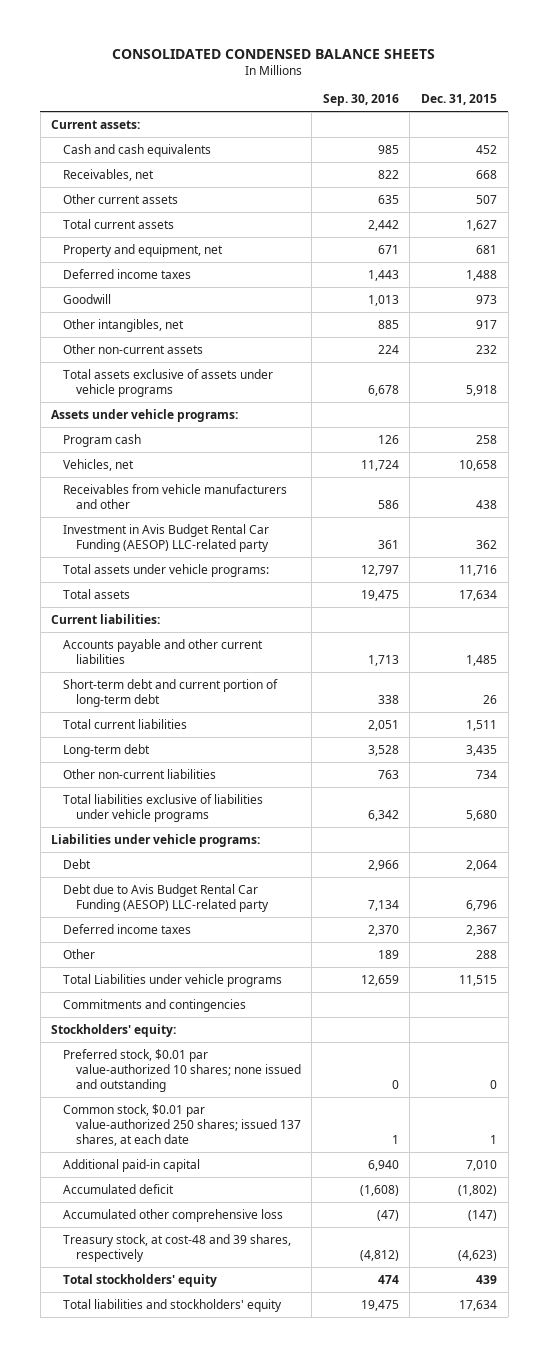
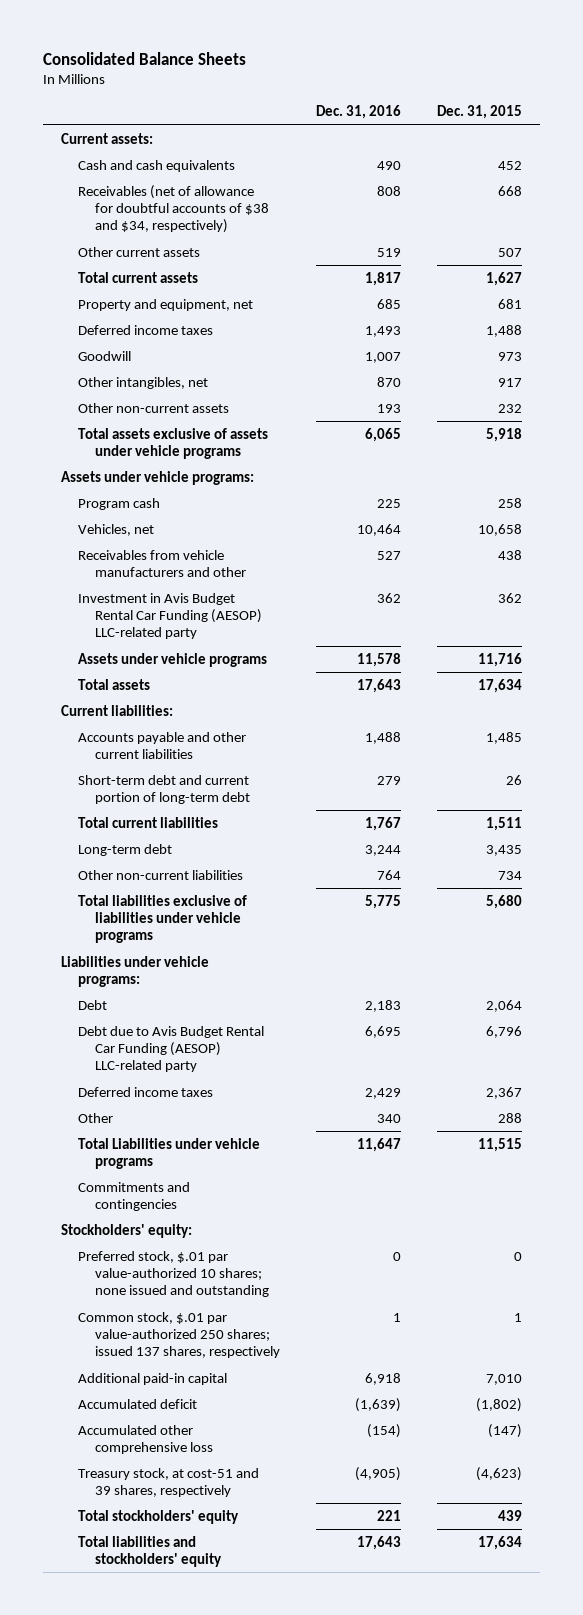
- CONSOLIDATED CONDENSED BALANCE SHEETS
+ Consolidated Balance Sheets
- | Sep. 30, 2016 | Dec. 31, 2015
+ | Dec. 31, 2016 | Dec. 31, 2015
- Receivables, net | 822 | 668
+ Receivables (net of allowance for doubtful accounts of $38 and $34, respectively) | 808 | 668
- Total assets under vehicle programs: | 12,797 | 11,716
+ Assets under vehicle programs | 11,578 | 11,716
- Preferred stock, $0.01 par value-authorized 10 shares; none issued and outstanding | 0 | 0
- Common stock, $0.01 par value-authorized 250 shares; issued 137 shares, at each date | 1 | 1
+ Preferred stock, $.01 par value-authorized 10 shares; none issued and outstanding | 0 | 0
+ Common stock, $.01 par value-authorized 250 shares; issued 137 shares, respectively | 1 | 1
- Treasury stock, at cost-48 and 39 shares, respectively | (4,812) | (4,623)
+ Treasury stock, at cost-51 and 39 shares, respectively | (4,905) | (4,623)

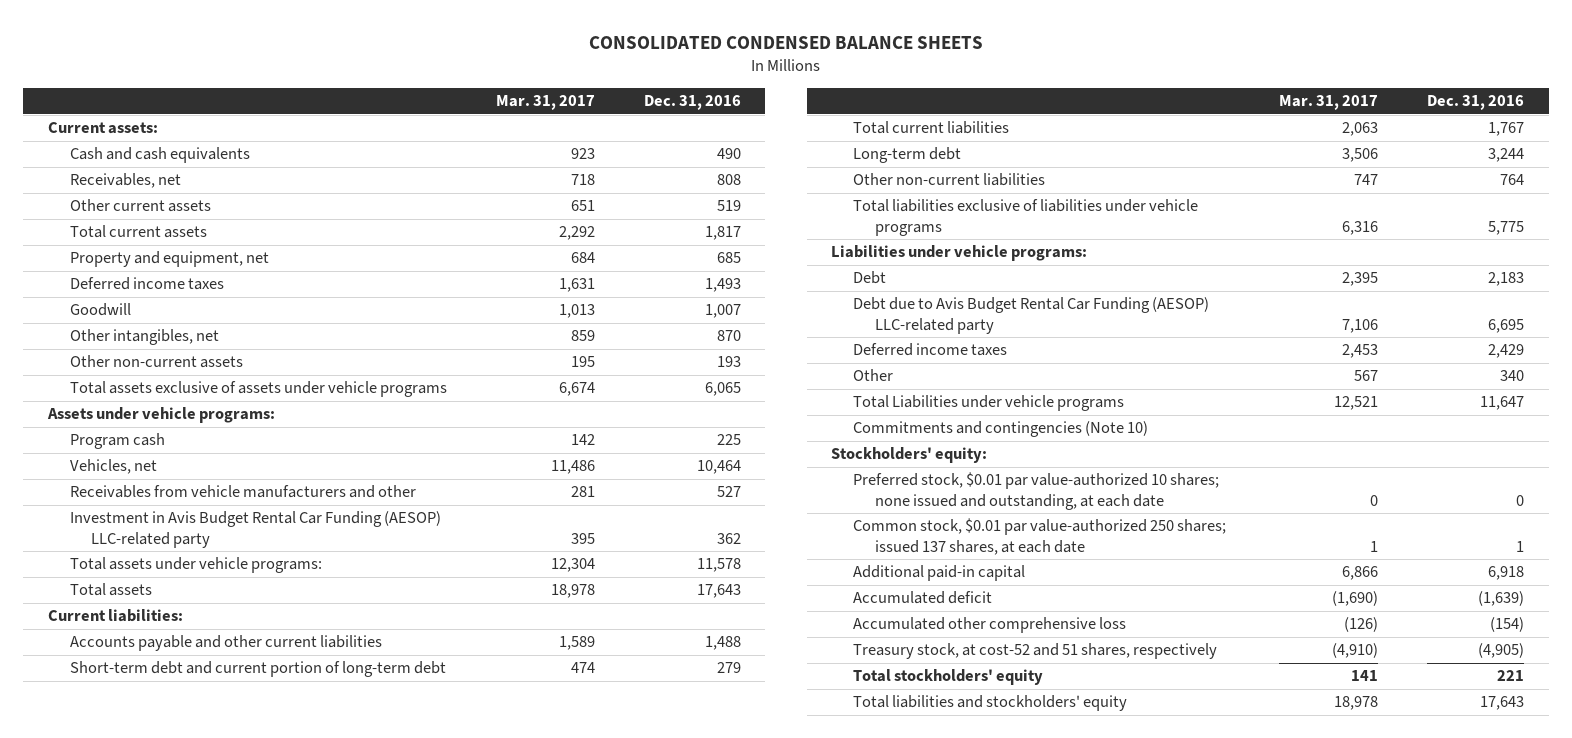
- Consolidated Balance Sheets
+ CONSOLIDATED CONDENSED BALANCE SHEETS
- | Dec. 31, 2016 | Dec. 31, 2015
+ | Mar. 31, 2017 | Dec. 31, 2016
- Receivables (net of allowance for doubtful accounts of $38 and $34, respectively) | 808 | 668
+ Receivables, net | 718 | 808
- Assets under vehicle programs | 11,578 | 11,716
+ Total assets under vehicle programs: | 12,304 | 11,578
- Commitments and contingencies
+ Commitments and contingencies (Note 10)
- Preferred stock, $.01 par value-authorized 10 shares; none issued and outstanding | 0 | 0
- Common stock, $.01 par value-authorized 250 shares; issued 137 shares, respectively | 1 | 1
+ Preferred stock, $0.01 par value-authorized 10 shares; none issued and outstanding, at each date | 0 | 0
+ Common stock, $0.01 par value-authorized 250 shares; issued 137 shares, at each date | 1 | 1
- Treasury stock, at cost-51 and 39 shares, respectively | (4,905) | (4,623)
+ Treasury stock, at cost-52 and 51 shares, respectively | (4,910) | (4,905)

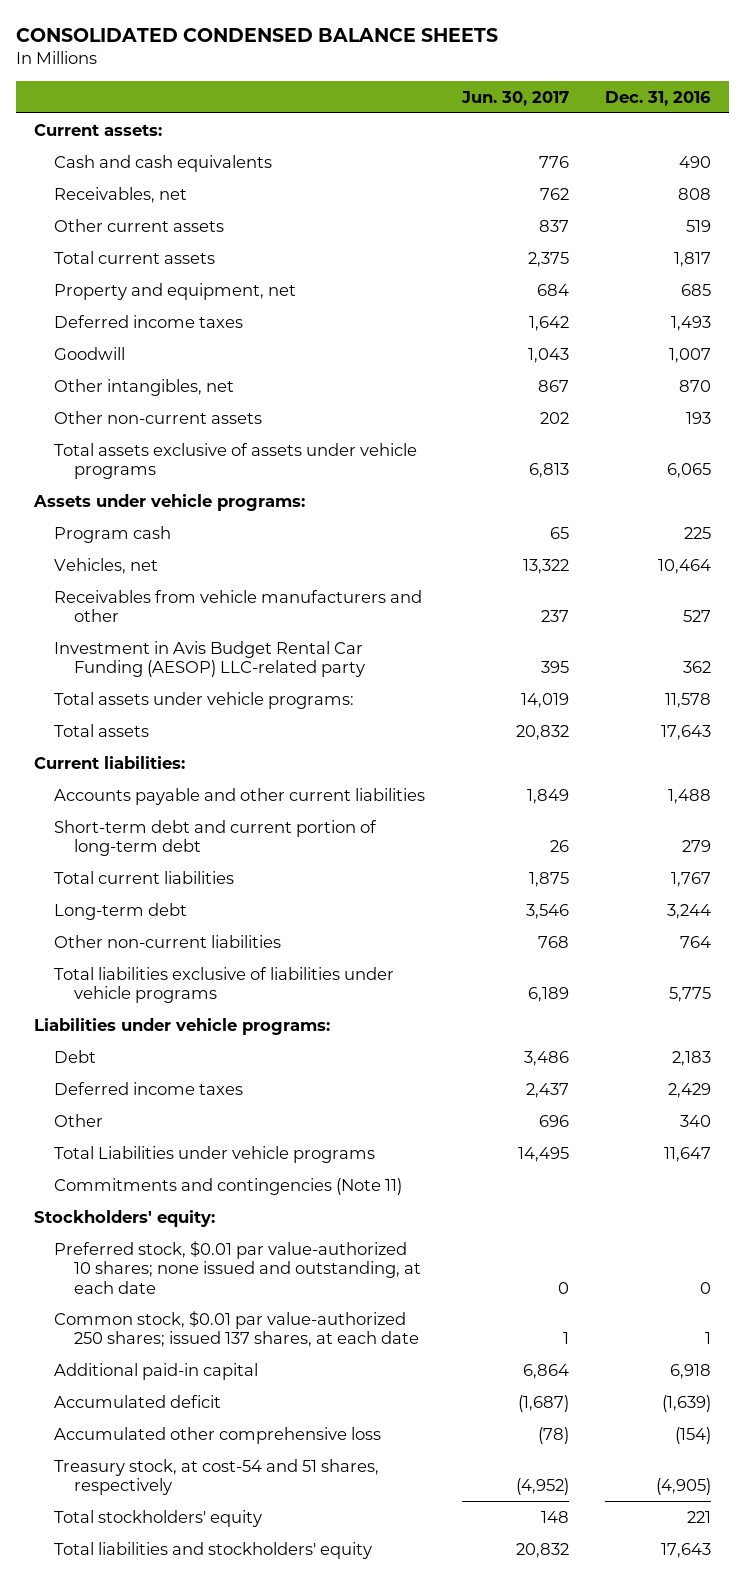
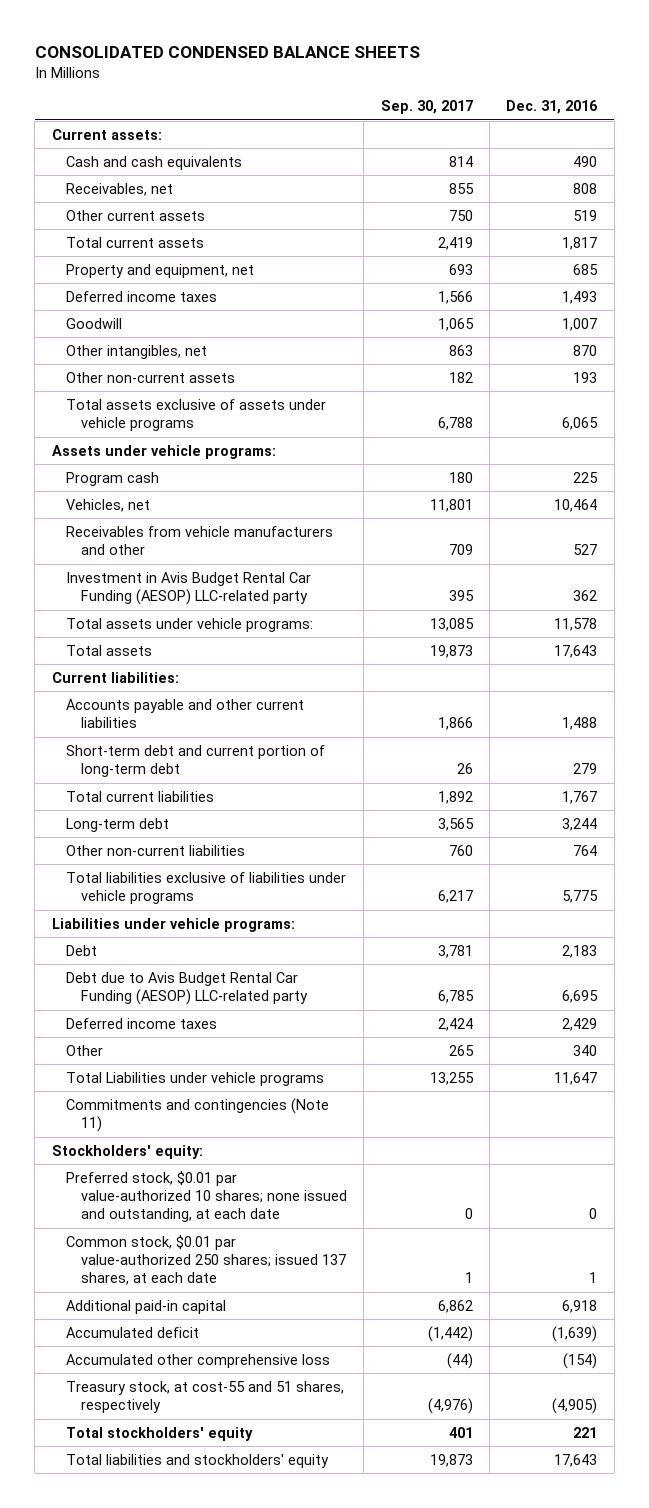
- | Jun. 30, 2017 | Dec. 31, 2016
+ | Sep. 30, 2017 | Dec. 31, 2016
+ Debt due to Avis Budget Rental Car Funding (AESOP) LLC-related party | 6,785 | 6,695
- Treasury stock, at cost-54 and 51 shares, respectively | (4,952) | (4,905)
+ Treasury stock, at cost-55 and 51 shares, respectively | (4,976) | (4,905)

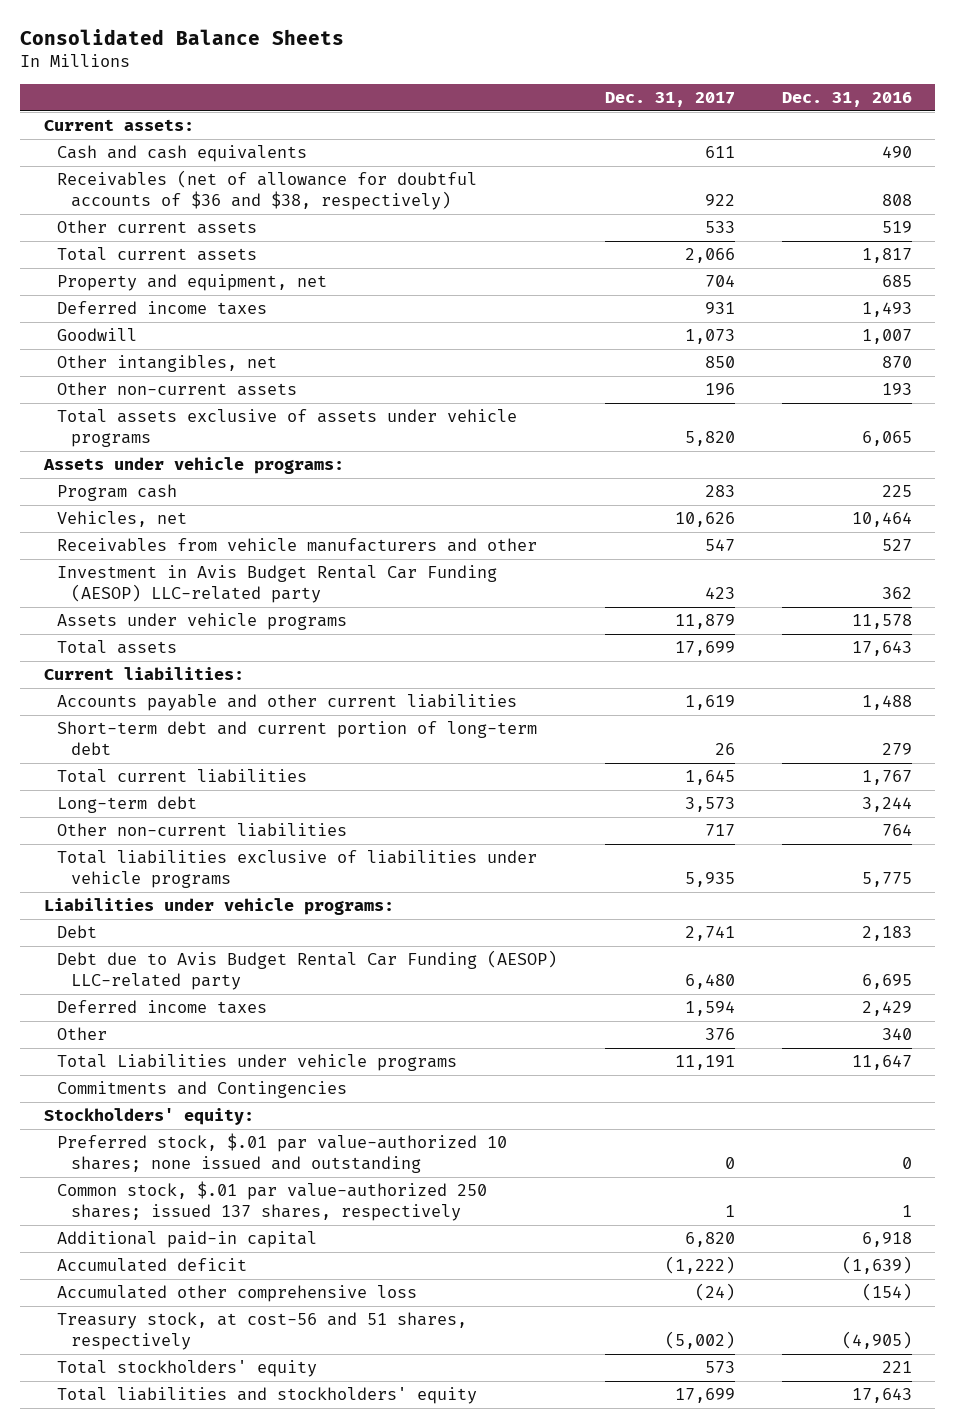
- CONSOLIDATED CONDENSED BALANCE SHEETS
+ Consolidated Balance Sheets
- | Sep. 30, 2017 | Dec. 31, 2016
+ | Dec. 31, 2017 | Dec. 31, 2016
- Receivables, net | 855 | 808
+ Receivables (net of allowance for doubtful accounts of $36 and $38, respectively) | 922 | 808
- Total assets under vehicle programs: | 13,085 | 11,578
+ Assets under vehicle programs | 11,879 | 11,578
- Commitments and contingencies (Note 11)
+ Commitments and Contingencies
- Preferred stock, $0.01 par value-authorized 10 shares; none issued and outstanding, at each date | 0 | 0
- Common stock, $0.01 par value-authorized 250 shares; issued 137 shares, at each date | 1 | 1
+ Preferred stock, $.01 par value-authorized 10 shares; none issued and outstanding | 0 | 0
+ Common stock, $.01 par value-authorized 250 shares; issued 137 shares, respectively | 1 | 1
- Treasury stock, at cost-55 and 51 shares, respectively | (4,976) | (4,905)
+ Treasury stock, at cost-56 and 51 shares, respectively | (5,002) | (4,905)

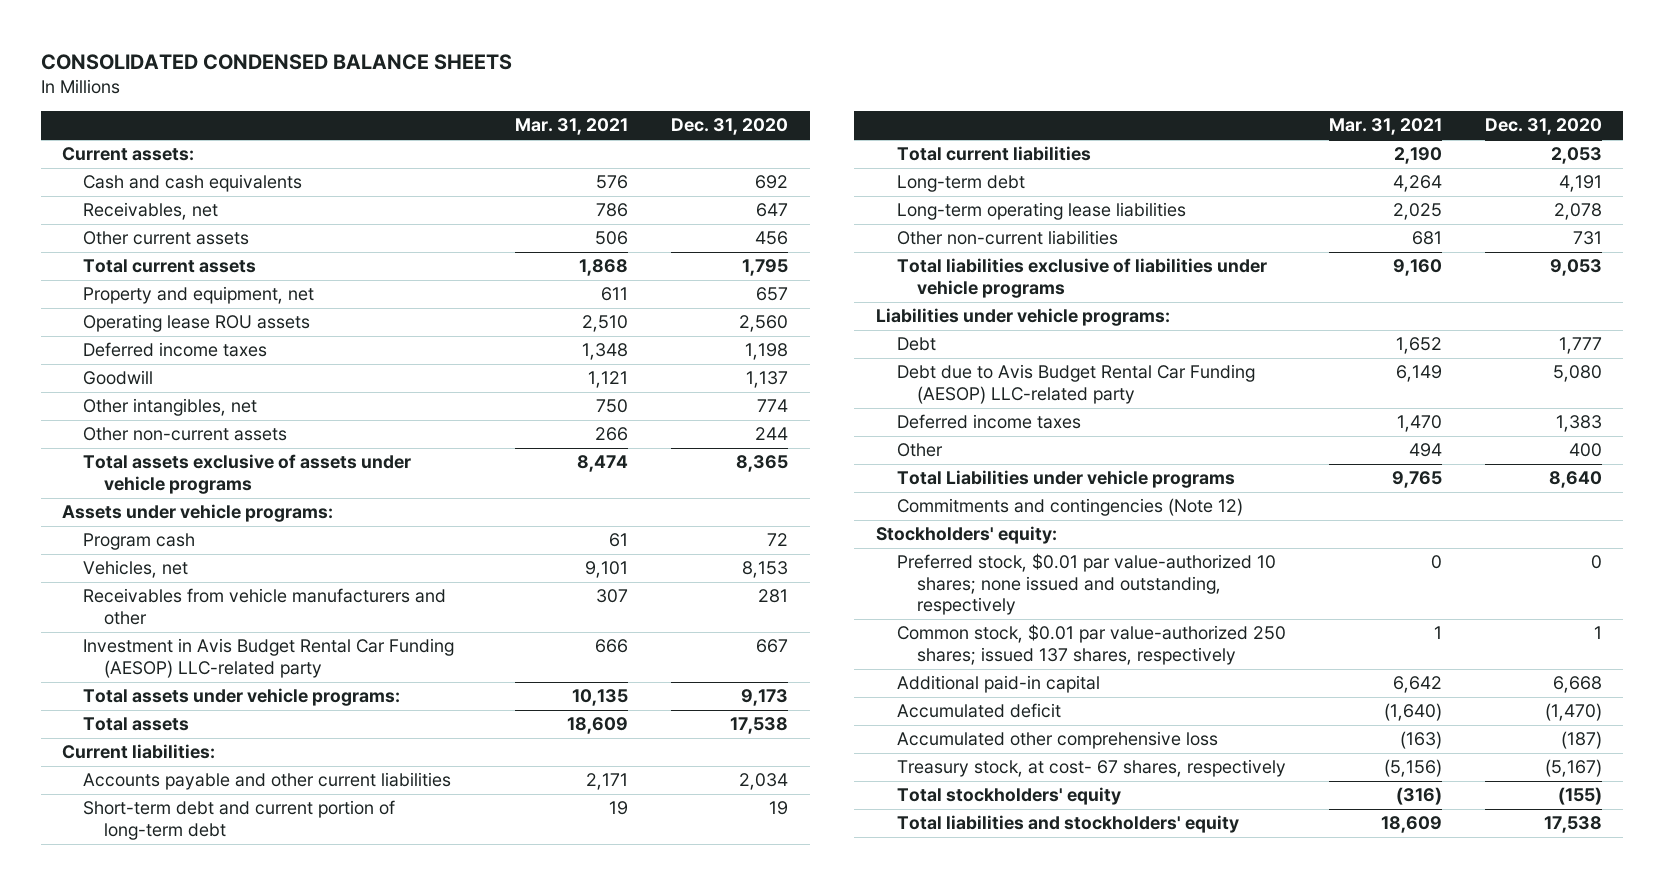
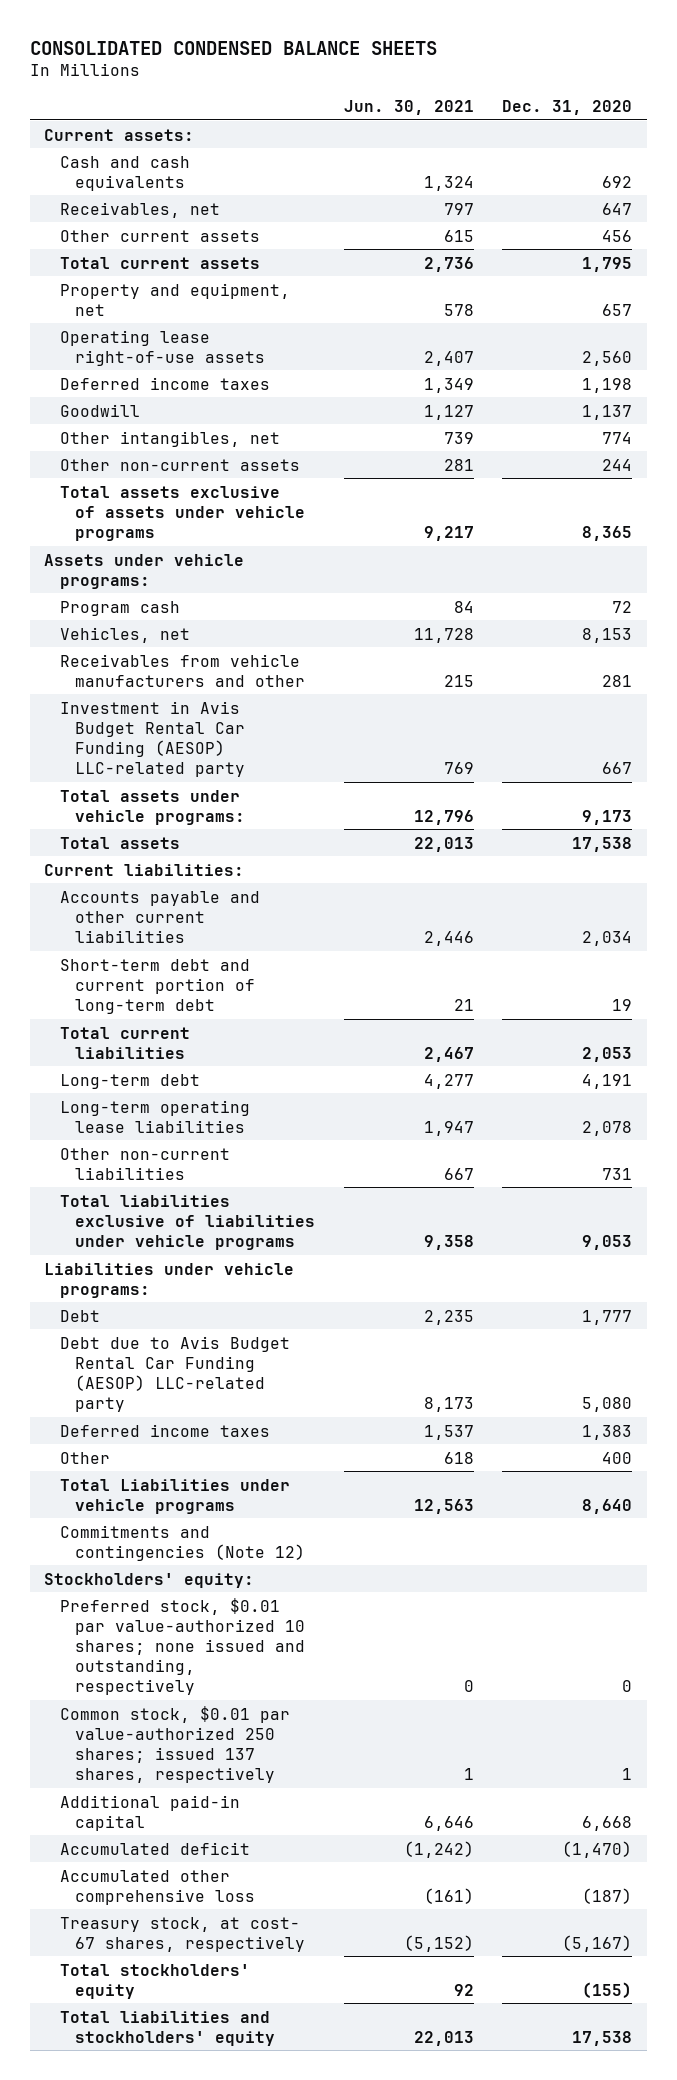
- | Mar. 31, 2021 | Dec. 31, 2020
+ | Jun. 30, 2021 | Dec. 31, 2020
- Operating lease ROU assets | 2,510 | 2,560
+ Operating lease right-of-use assets | 2,407 | 2,560

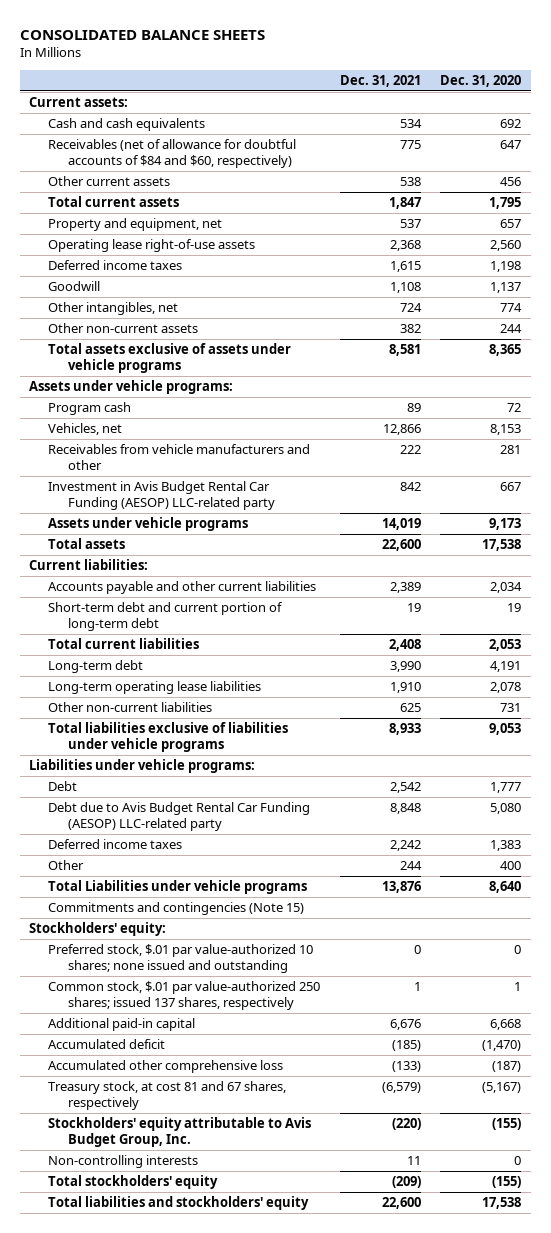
- CONSOLIDATED CONDENSED BALANCE SHEETS
+ CONSOLIDATED BALANCE SHEETS
- | Jun. 30, 2021 | Dec. 31, 2020
+ | Dec. 31, 2021 | Dec. 31, 2020
- Receivables, net | 797 | 647
+ Receivables (net of allowance for doubtful accounts of $84 and $60, respectively) | 775 | 647
- Total assets under vehicle programs: | 12,796 | 9,173
+ Assets under vehicle programs | 14,019 | 9,173
- Commitments and contingencies (Note 12)
+ Commitments and contingencies (Note 15)
- Preferred stock, $0.01 par value-authorized 10 shares; none issued and outstanding, respectively | 0 | 0
- Common stock, $0.01 par value-authorized 250 shares; issued 137 shares, respectively | 1 | 1
+ Preferred stock, $.01 par value-authorized 10 shares; none issued and outstanding | 0 | 0
+ Common stock, $.01 par value-authorized 250 shares; issued 137 shares, respectively | 1 | 1
- Treasury stock, at cost- 67 shares, respectively | (5,152) | (5,167)
+ Treasury stock, at cost 81 and 67 shares, respectively | (6,579) | (5,167)
+ Stockholders' equity attributable to Avis Budget Group, Inc. | (220) | (155)
+ Non-controlling interests | 11 | 0

